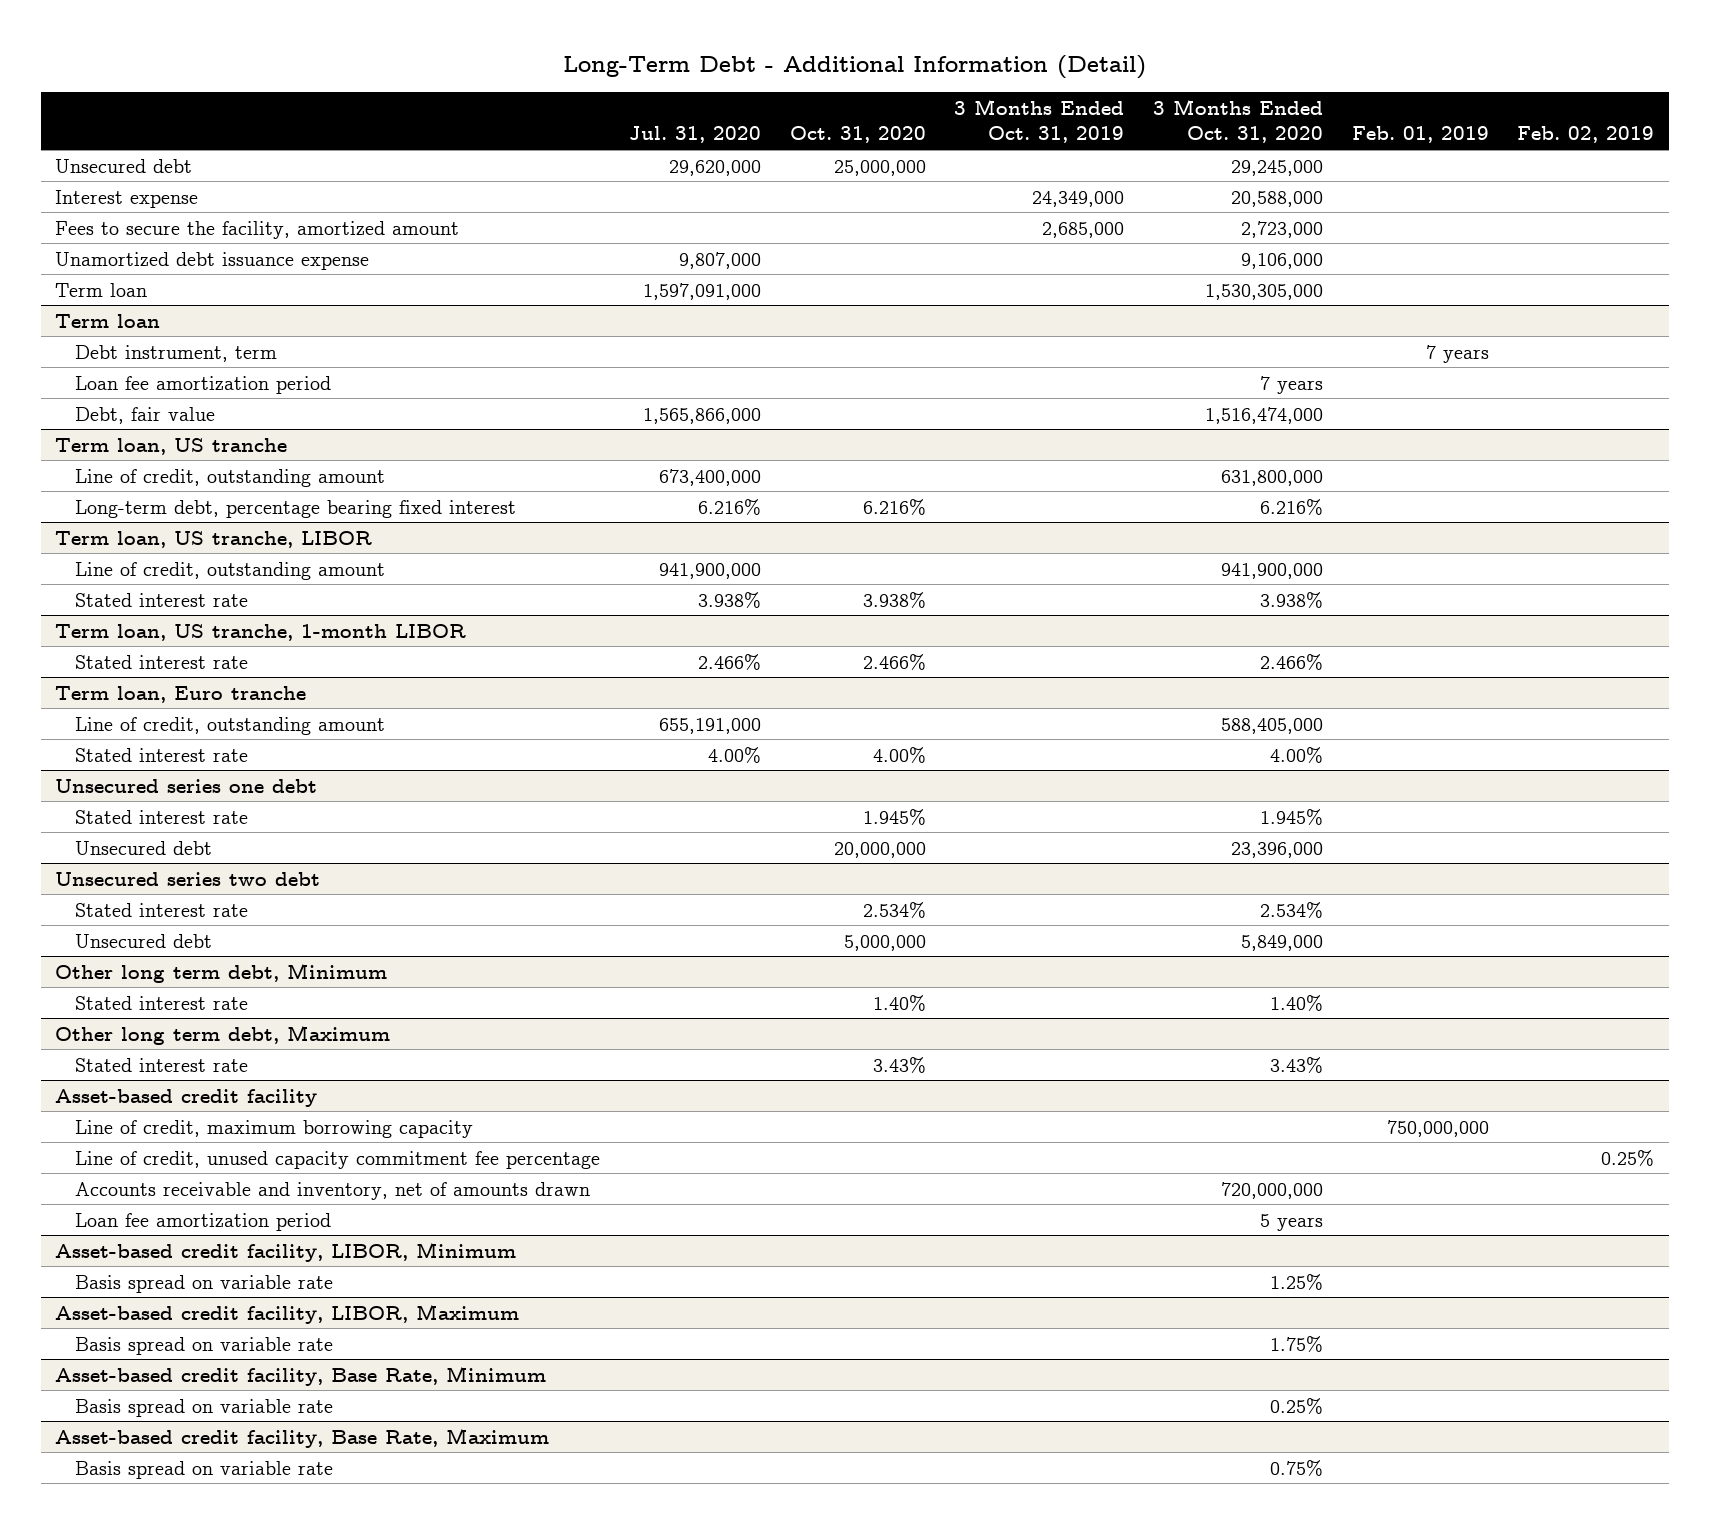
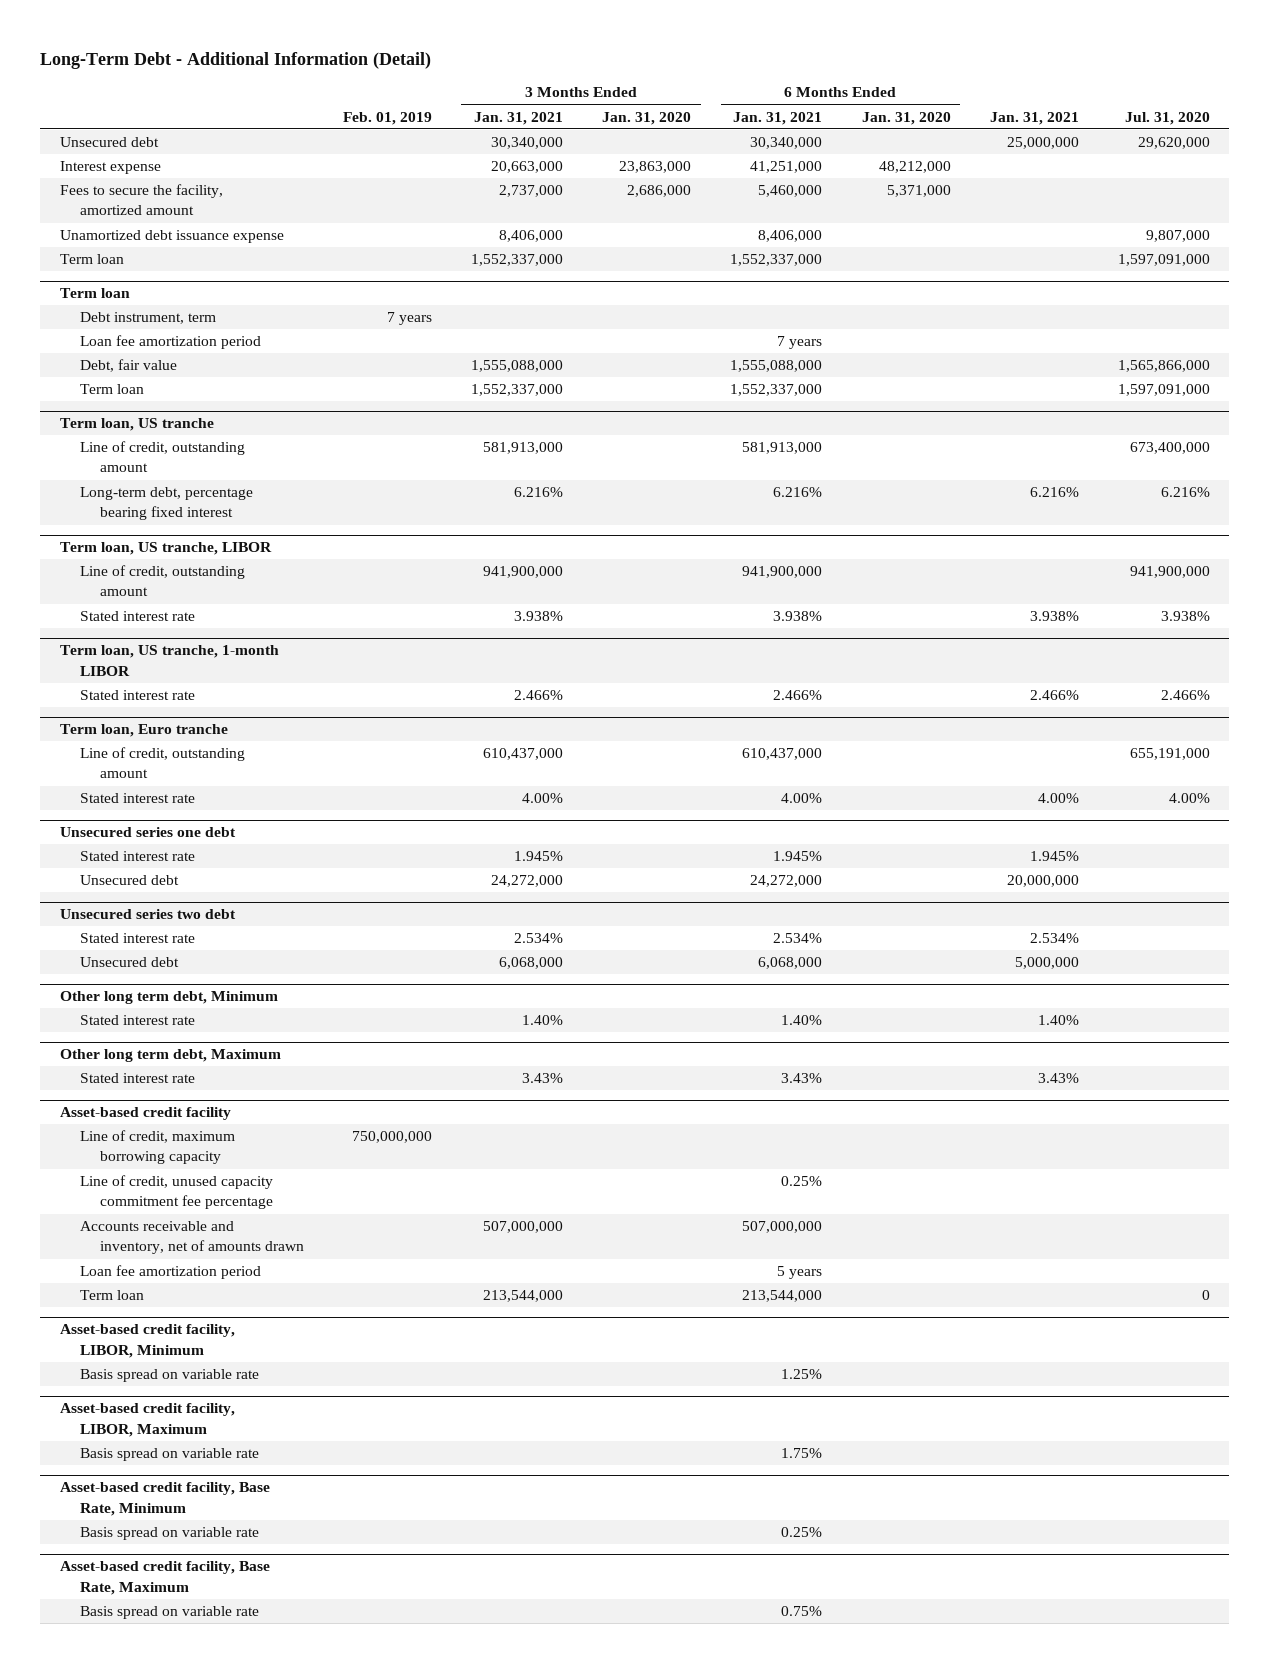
- | Jul. 31, 2020 | Oct. 31, 2020 | 3 Months Ended Oct. 31, 2019 | 3 Months Ended Oct. 31, 2020 | Feb. 01, 2019 | Feb. 02, 2019
+ | Feb. 01, 2019 | 3 Months Ended Jan. 31, 2021 | 3 Months Ended Jan. 31, 2020 | 6 Months Ended Jan. 31, 2021 | 6 Months Ended Jan. 31, 2020 | Jan. 31, 2021 | Jul. 31, 2020
@ Term loan
+ Term loan | | 1,552,337,000 | | 1,552,337,000 | | | 1,597,091,000
@ Asset-based credit facility
+ Term loan | | 213,544,000 | | 213,544,000 | | | 0

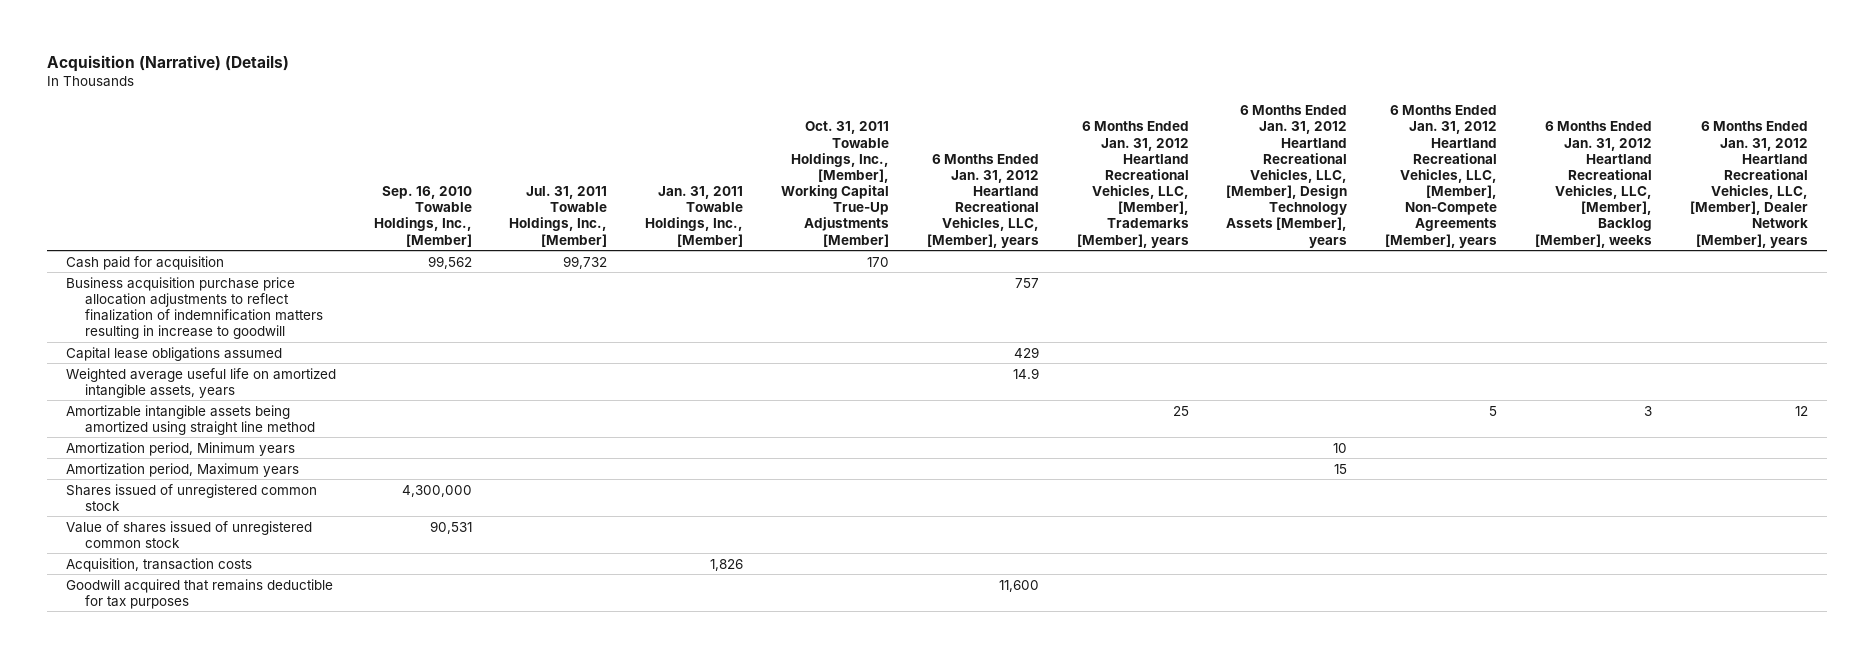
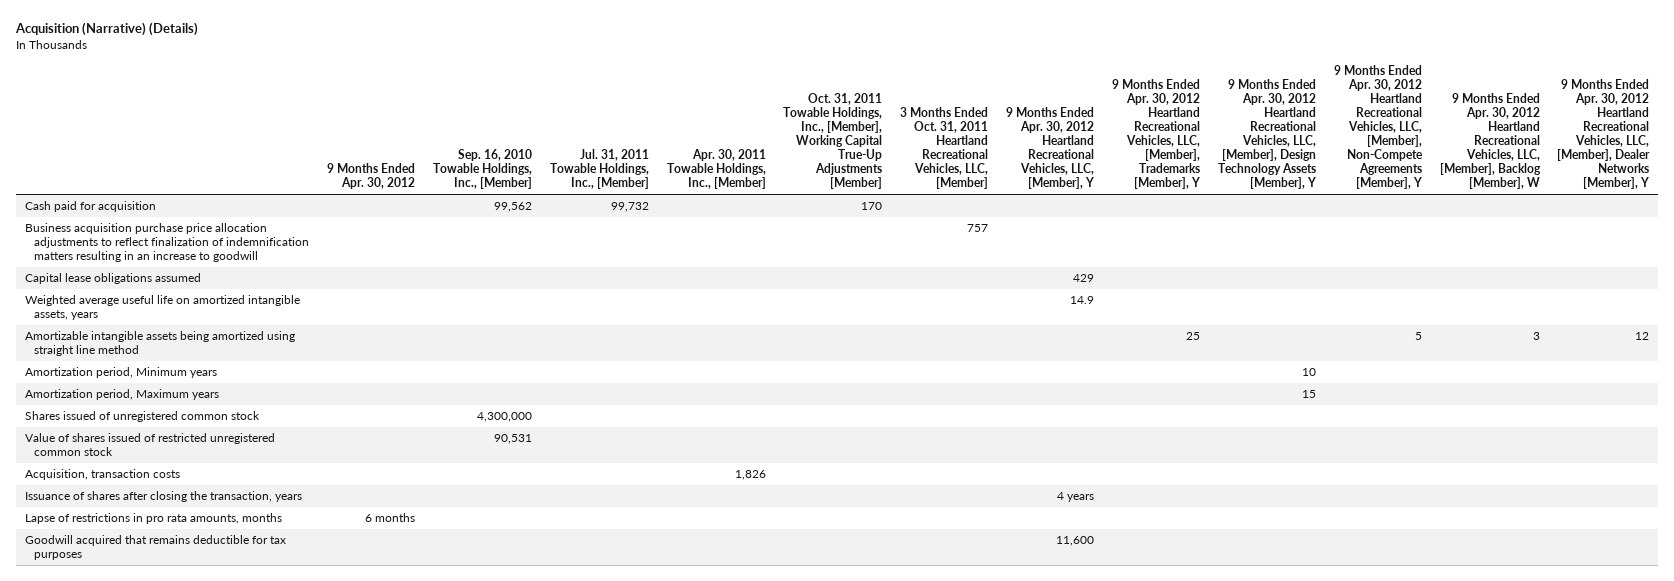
- | Sep. 16, 2010 Towable Holdings, Inc., [Member] | Jul. 31, 2011 Towable Holdings, Inc., [Member] | Jan. 31, 2011 Towable Holdings, Inc., [Member] | Oct. 31, 2011 Towable Holdings, Inc., [Member], Working Capital True-Up Adjustments [Member] | 6 Months Ended Jan. 31, 2012 Heartland Recreational Vehicles, LLC, [Member], years | 6 Months Ended Jan. 31, 2012 Heartland Recreational Vehicles, LLC, [Member], Trademarks [Member], years | 6 Months Ended Jan. 31, 2012 Heartland Recreational Vehicles, LLC, [Member], Design Technology Assets [Member], years | 6 Months Ended Jan. 31, 2012 Heartland Recreational Vehicles, LLC, [Member], Non-Compete Agreements [Member], years | 6 Months Ended Jan. 31, 2012 Heartland Recreational Vehicles, LLC, [Member], Backlog [Member], weeks | 6 Months Ended Jan. 31, 2012 Heartland Recreational Vehicles, LLC, [Member], Dealer Network [Member], years
+ | 9 Months Ended Apr. 30, 2012 | Sep. 16, 2010 Towable Holdings, Inc., [Member] | Jul. 31, 2011 Towable Holdings, Inc., [Member] | Apr. 30, 2011 Towable Holdings, Inc., [Member] | Oct. 31, 2011 Towable Holdings, Inc., [Member], Working Capital True-Up Adjustments [Member] | 3 Months Ended Oct. 31, 2011 Heartland Recreational Vehicles, LLC, [Member] | 9 Months Ended Apr. 30, 2012 Heartland Recreational Vehicles, LLC, [Member], Y | 9 Months Ended Apr. 30, 2012 Heartland Recreational Vehicles, LLC, [Member], Trademarks [Member], Y | 9 Months Ended Apr. 30, 2012 Heartland Recreational Vehicles, LLC, [Member], Design Technology Assets [Member], Y | 9 Months Ended Apr. 30, 2012 Heartland Recreational Vehicles, LLC, [Member], Non-Compete Agreements [Member], Y | 9 Months Ended Apr. 30, 2012 Heartland Recreational Vehicles, LLC, [Member], Backlog [Member], W | 9 Months Ended Apr. 30, 2012 Heartland Recreational Vehicles, LLC, [Member], Dealer Networks [Member], Y
- Business acquisition purchase price allocation adjustments to reflect finalization of indemnification matters resulting in increase to goodwill | | | | | 757 | | | | |
+ Business acquisition purchase price allocation adjustments to reflect finalization of indemnification matters resulting in an increase to goodwill | | | | | | 757 | | | | | |
- Value of shares issued of unregistered common stock | 90,531 | | | | | | | | |
+ Value of shares issued of restricted unregistered common stock | | 90,531 | | | | | | | | | |
+ Issuance of shares after closing the transaction, years | | | | | | | 4 years | | | | |
+ Lapse of restrictions in pro rata amounts, months | 6 months | | | | | | | | | | |

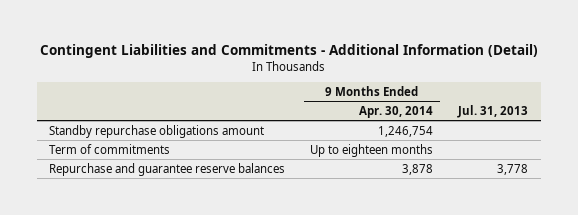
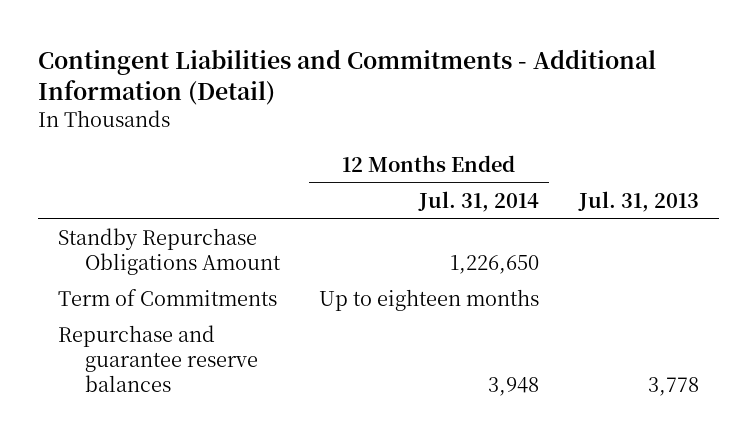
- | 9 Months Ended Apr. 30, 2014 | Jul. 31, 2013
+ | 12 Months Ended Jul. 31, 2014 | Jul. 31, 2013
- Standby repurchase obligations amount | 1,246,754 |
- Term of commitments | Up to eighteen months |
+ Standby Repurchase Obligations Amount | 1,226,650 |
+ Term of Commitments | Up to eighteen months |

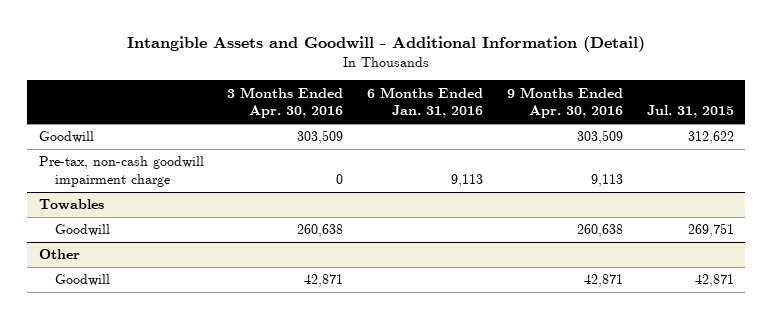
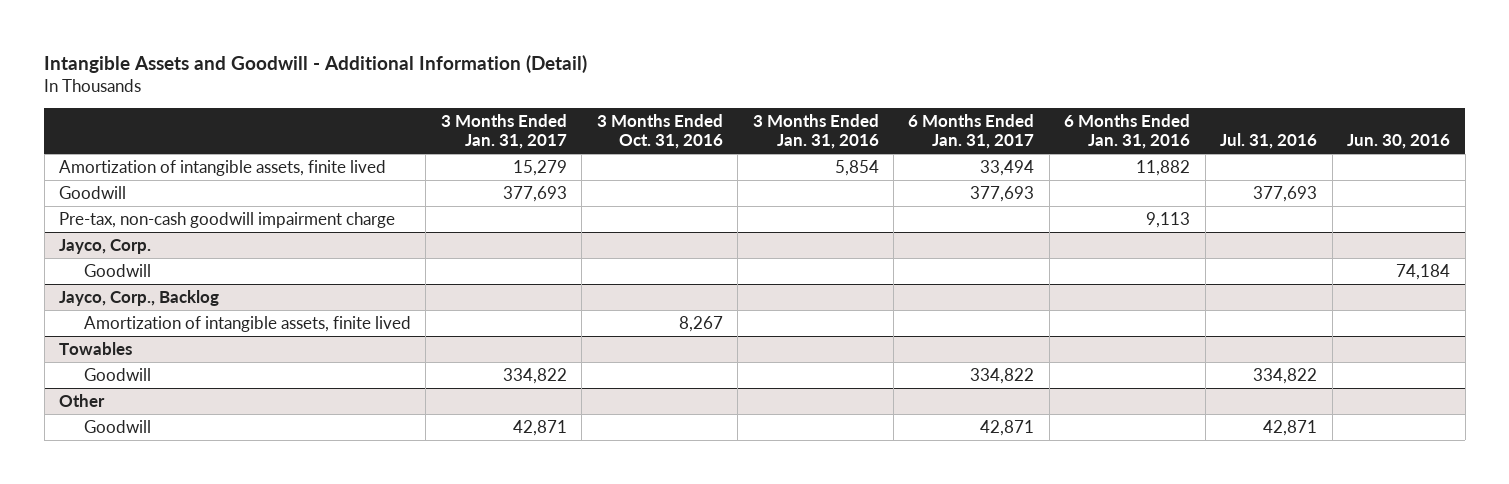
- | 3 Months Ended Apr. 30, 2016 | 6 Months Ended Jan. 31, 2016 | 9 Months Ended Apr. 30, 2016 | Jul. 31, 2015
+ | 3 Months Ended Jan. 31, 2017 | 3 Months Ended Oct. 31, 2016 | 3 Months Ended Jan. 31, 2016 | 6 Months Ended Jan. 31, 2017 | 6 Months Ended Jan. 31, 2016 | Jul. 31, 2016 | Jun. 30, 2016
+ Amortization of intangible assets, finite lived | 15,279 | | 5,854 | 33,494 | 11,882 | |
+ Jayco, Corp.
+ Goodwill | | | | | | | 74,184
+ Jayco, Corp., Backlog
+ Amortization of intangible assets, finite lived | | 8,267 | | | | |

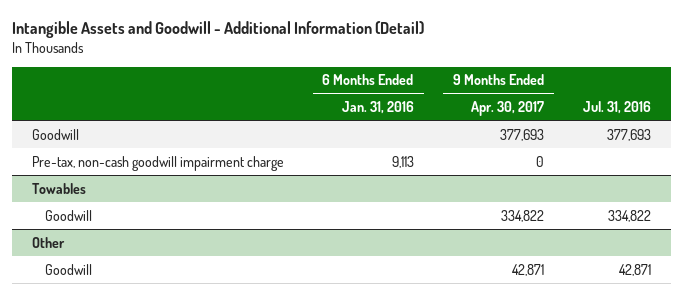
- | 3 Months Ended Jan. 31, 2017 | 3 Months Ended Oct. 31, 2016 | 3 Months Ended Jan. 31, 2016 | 6 Months Ended Jan. 31, 2017 | 6 Months Ended Jan. 31, 2016 | Jul. 31, 2016 | Jun. 30, 2016
+ | 6 Months Ended Jan. 31, 2016 | 9 Months Ended Apr. 30, 2017 | Jul. 31, 2016
- Amortization of intangible assets, finite lived | 15,279 | | 5,854 | 33,494 | 11,882 | |
- Jayco, Corp.
- Goodwill | | | | | | | 74,184
- Jayco, Corp., Backlog
- Amortization of intangible assets, finite lived | | 8,267 | | | | |

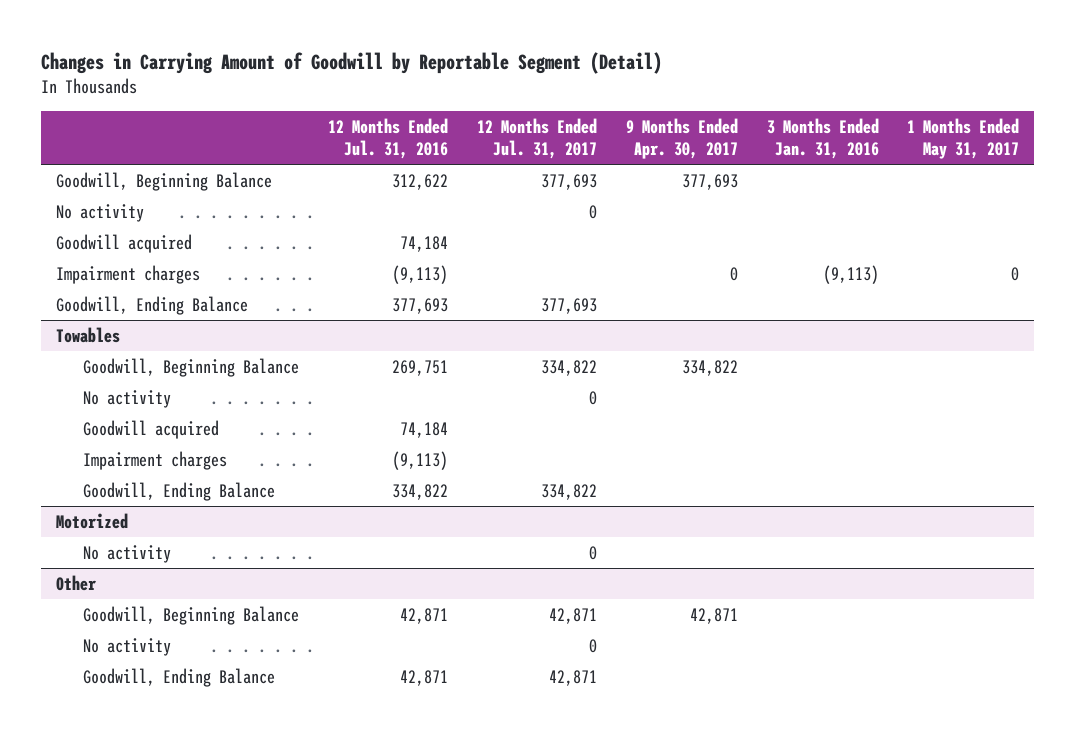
- Intangible Assets and Goodwill - Additional Information (Detail)
+ Changes in Carrying Amount of Goodwill by Reportable Segment (Detail)
- | 6 Months Ended Jan. 31, 2016 | 9 Months Ended Apr. 30, 2017 | Jul. 31, 2016
+ | 12 Months Ended Jul. 31, 2016 | 12 Months Ended Jul. 31, 2017 | 9 Months Ended Apr. 30, 2017 | 3 Months Ended Jan. 31, 2016 | 1 Months Ended May 31, 2017
- Goodwill | | 377,693 | 377,693
- Pre-tax, non-cash goodwill impairment charge | 9,113 | 0 |
+ Goodwill, Beginning Balance | 312,622 | 377,693 | 377,693 | |
+ No activity | | 0 | | |
+ Goodwill acquired | 74,184 | | | |
+ Impairment charges | (9,113) | | 0 | (9,113) | 0
+ Goodwill, Ending Balance | 377,693 | 377,693 | | |
@ Towables
- Goodwill | | 334,822 | 334,822
+ Goodwill, Beginning Balance | 269,751 | 334,822 | 334,822 | |
+ No activity | | 0 | | |
+ Goodwill acquired | 74,184 | | | |
+ Impairment charges | (9,113) | | | |
+ Goodwill, Ending Balance | 334,822 | 334,822 | | |
+ Motorized
+ No activity | | 0 | | |
@ Other
- Goodwill | | 42,871 | 42,871
+ Goodwill, Beginning Balance | 42,871 | 42,871 | 42,871 | |
+ No activity | | 0 | | |
+ Goodwill, Ending Balance | 42,871 | 42,871 | | |

